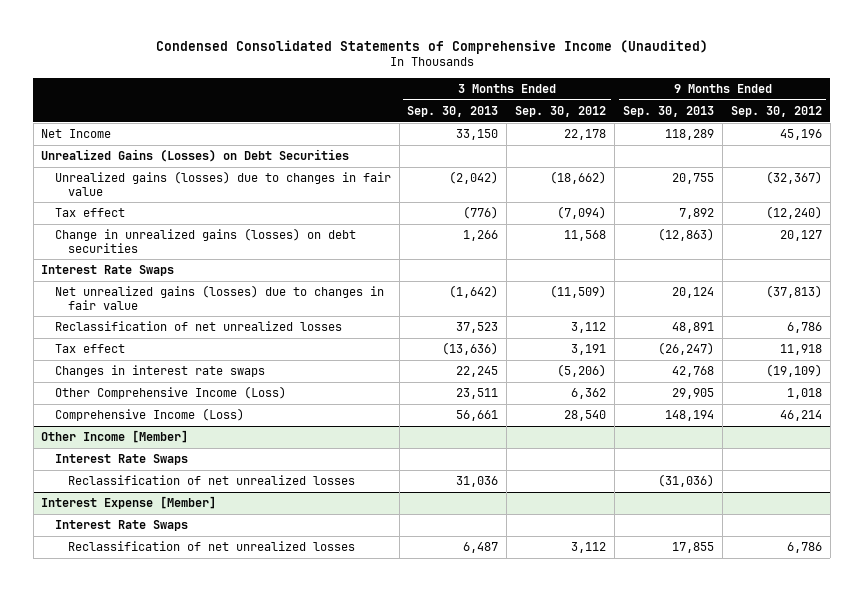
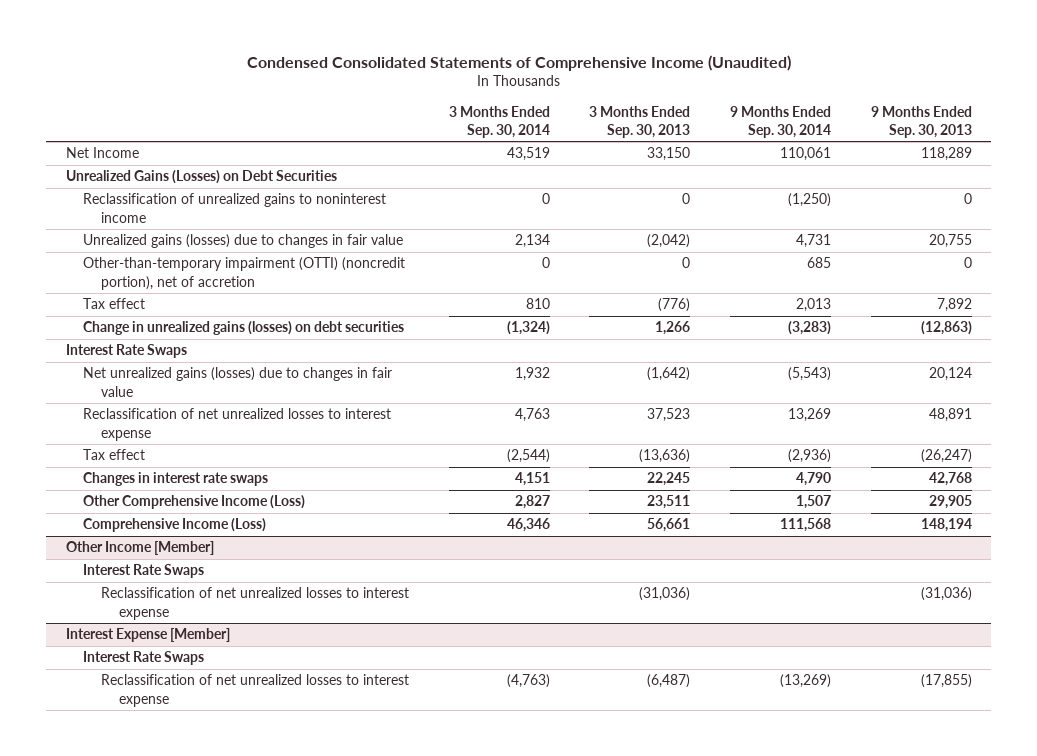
- | 3 Months Ended Sep. 30, 2013 | 3 Months Ended Sep. 30, 2012 | 9 Months Ended Sep. 30, 2013 | 9 Months Ended Sep. 30, 2012
+ | 3 Months Ended Sep. 30, 2014 | 3 Months Ended Sep. 30, 2013 | 9 Months Ended Sep. 30, 2014 | 9 Months Ended Sep. 30, 2013
+ Reclassification of unrealized gains to noninterest income | 0 | 0 | (1,250) | 0
+ Other-than-temporary impairment (OTTI) (noncredit portion), net of accretion | 0 | 0 | 685 | 0
- Reclassification of net unrealized losses | 37,523 | 3,112 | 48,891 | 6,786
+ Reclassification of net unrealized losses to interest expense | 4,763 | 37,523 | 13,269 | 48,891
@ Other Income [Member]
- Reclassification of net unrealized losses | 31,036 | | (31,036) |
+ Reclassification of net unrealized losses to interest expense | | (31,036) | | (31,036)
@ Interest Expense [Member]
- Reclassification of net unrealized losses | 6,487 | 3,112 | 17,855 | 6,786
+ Reclassification of net unrealized losses to interest expense | (4,763) | (6,487) | (13,269) | (17,855)

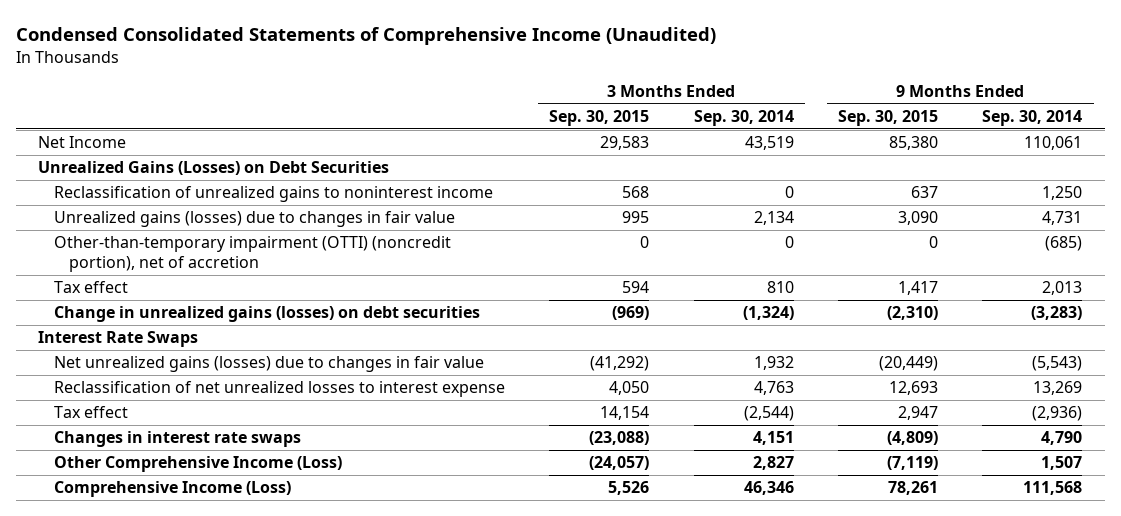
- | 3 Months Ended Sep. 30, 2014 | 3 Months Ended Sep. 30, 2013 | 9 Months Ended Sep. 30, 2014 | 9 Months Ended Sep. 30, 2013
+ | 3 Months Ended Sep. 30, 2015 | 3 Months Ended Sep. 30, 2014 | 9 Months Ended Sep. 30, 2015 | 9 Months Ended Sep. 30, 2014
- Reclassification of unrealized gains to noninterest income | 0 | 0 | (1,250) | 0
+ Reclassification of unrealized gains to noninterest income | 568 | 0 | 637 | 1,250
- Other-than-temporary impairment (OTTI) (noncredit portion), net of accretion | 0 | 0 | 685 | 0
+ Other-than-temporary impairment (OTTI) (noncredit portion), net of accretion | 0 | 0 | 0 | (685)
- Other Income [Member]
- Interest Rate Swaps
- Reclassification of net unrealized losses to interest expense | | (31,036) | | (31,036)
- Interest Expense [Member]
- Interest Rate Swaps
- Reclassification of net unrealized losses to interest expense | (4,763) | (6,487) | (13,269) | (17,855)

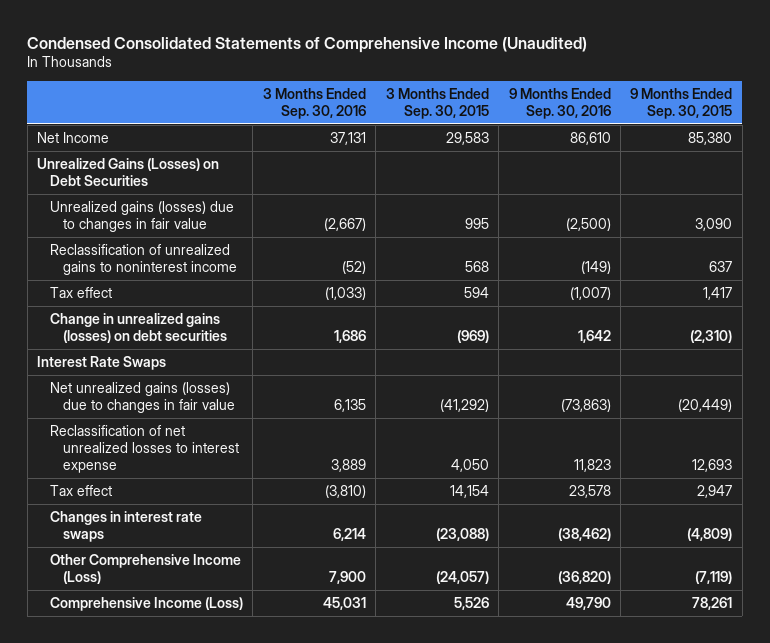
- | 3 Months Ended Sep. 30, 2015 | 3 Months Ended Sep. 30, 2014 | 9 Months Ended Sep. 30, 2015 | 9 Months Ended Sep. 30, 2014
+ | 3 Months Ended Sep. 30, 2016 | 3 Months Ended Sep. 30, 2015 | 9 Months Ended Sep. 30, 2016 | 9 Months Ended Sep. 30, 2015
- Other-than-temporary impairment (OTTI) (noncredit portion), net of accretion | 0 | 0 | 0 | (685)
moved down: Reclassification of unrealized gains to noninterest income | (52) | 568 | (149) | 637

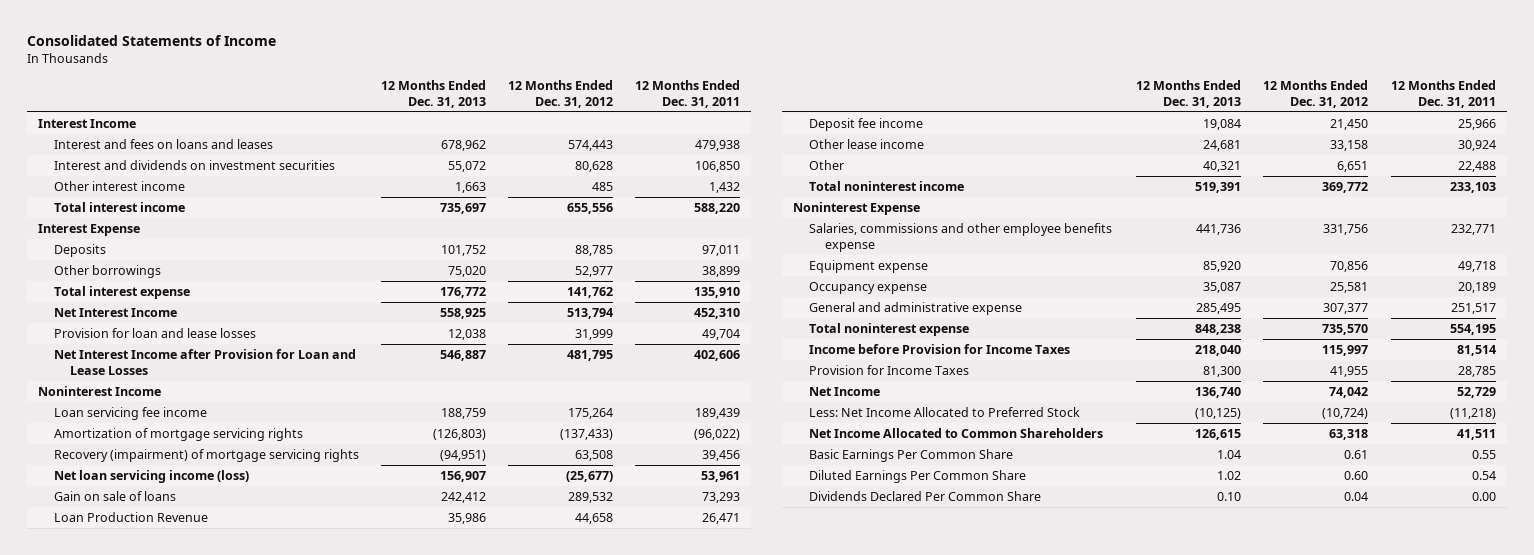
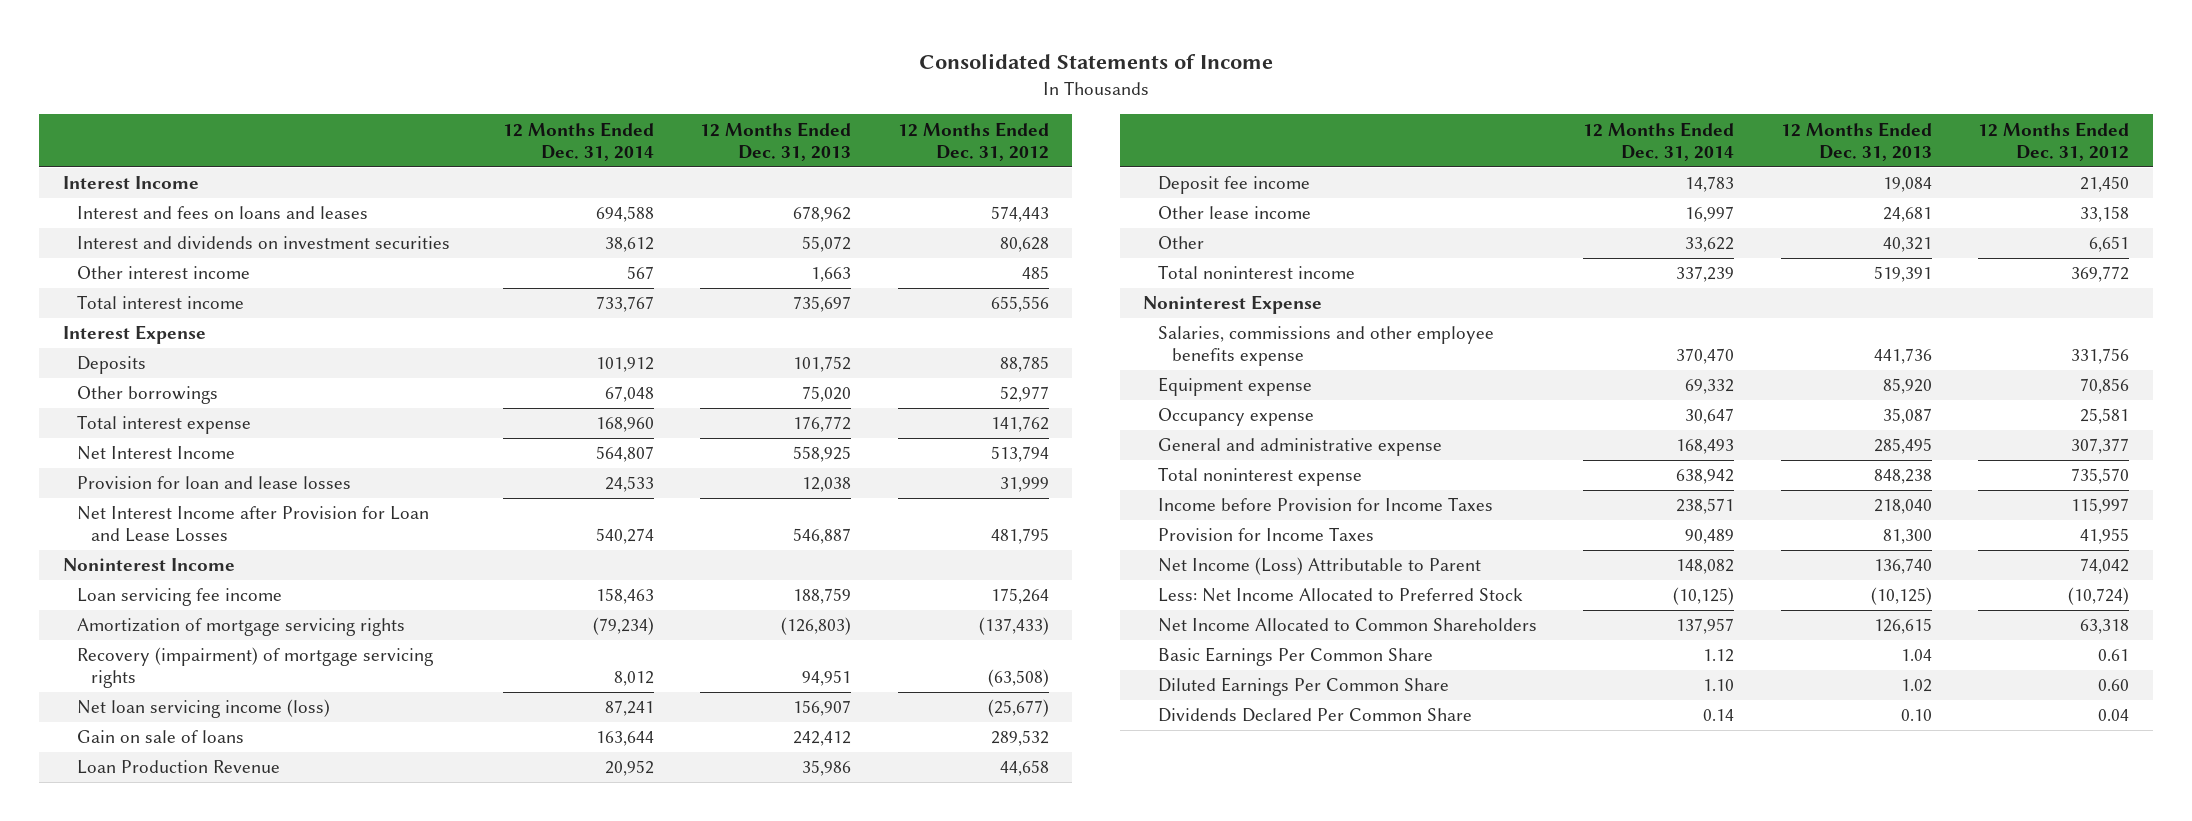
- | 12 Months Ended Dec. 31, 2013 | 12 Months Ended Dec. 31, 2012 | 12 Months Ended Dec. 31, 2011
+ | 12 Months Ended Dec. 31, 2014 | 12 Months Ended Dec. 31, 2013 | 12 Months Ended Dec. 31, 2012
- Recovery (impairment) of mortgage servicing rights | (94,951) | 63,508 | 39,456
+ Recovery (impairment) of mortgage servicing rights | 8,012 | 94,951 | (63,508)
- Net Income | 136,740 | 74,042 | 52,729
+ Net Income (Loss) Attributable to Parent | 148,082 | 136,740 | 74,042

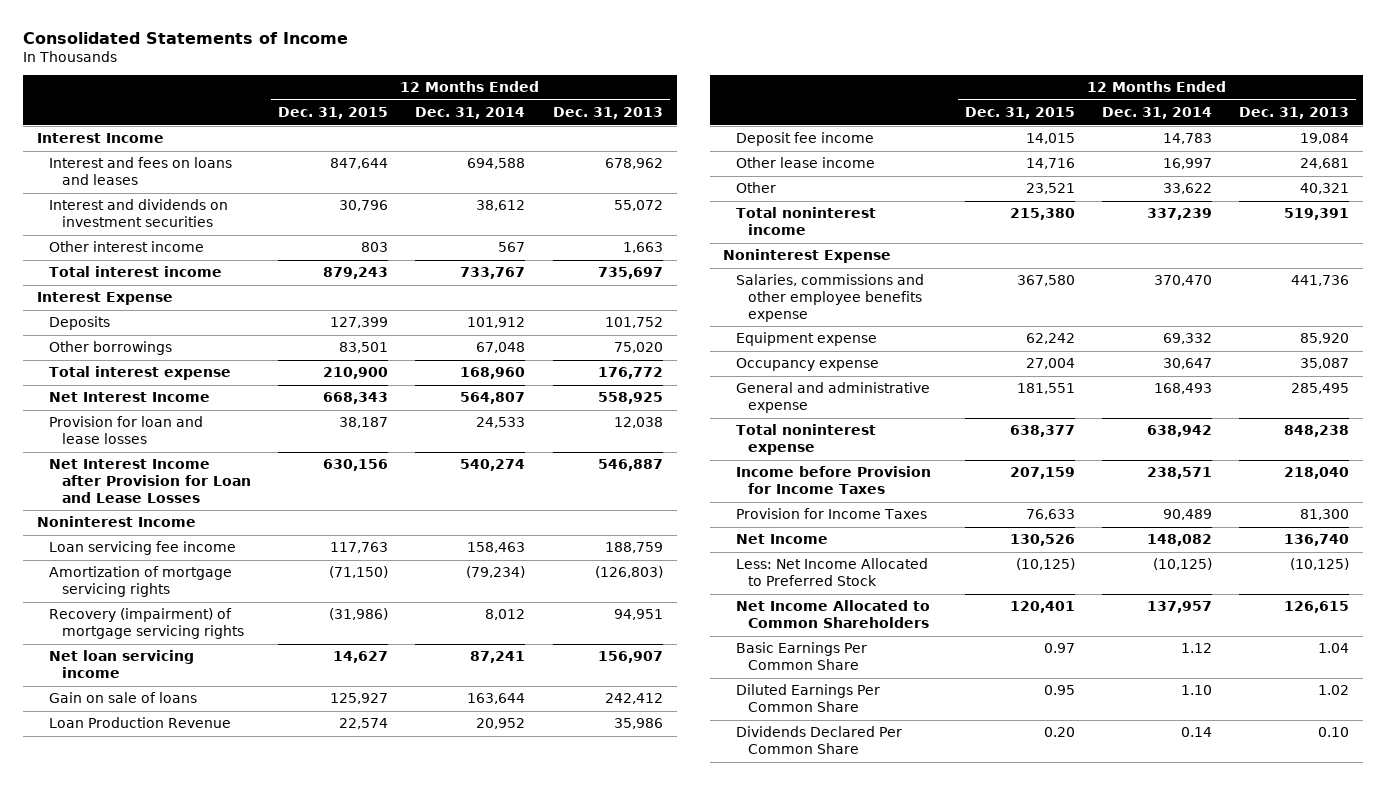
- | 12 Months Ended Dec. 31, 2014 | 12 Months Ended Dec. 31, 2013 | 12 Months Ended Dec. 31, 2012
+ | 12 Months Ended Dec. 31, 2015 | 12 Months Ended Dec. 31, 2014 | 12 Months Ended Dec. 31, 2013
- Net loan servicing income (loss) | 87,241 | 156,907 | (25,677)
+ Net loan servicing income | 14,627 | 87,241 | 156,907
- Net Income (Loss) Attributable to Parent | 148,082 | 136,740 | 74,042
+ Net Income | 130,526 | 148,082 | 136,740

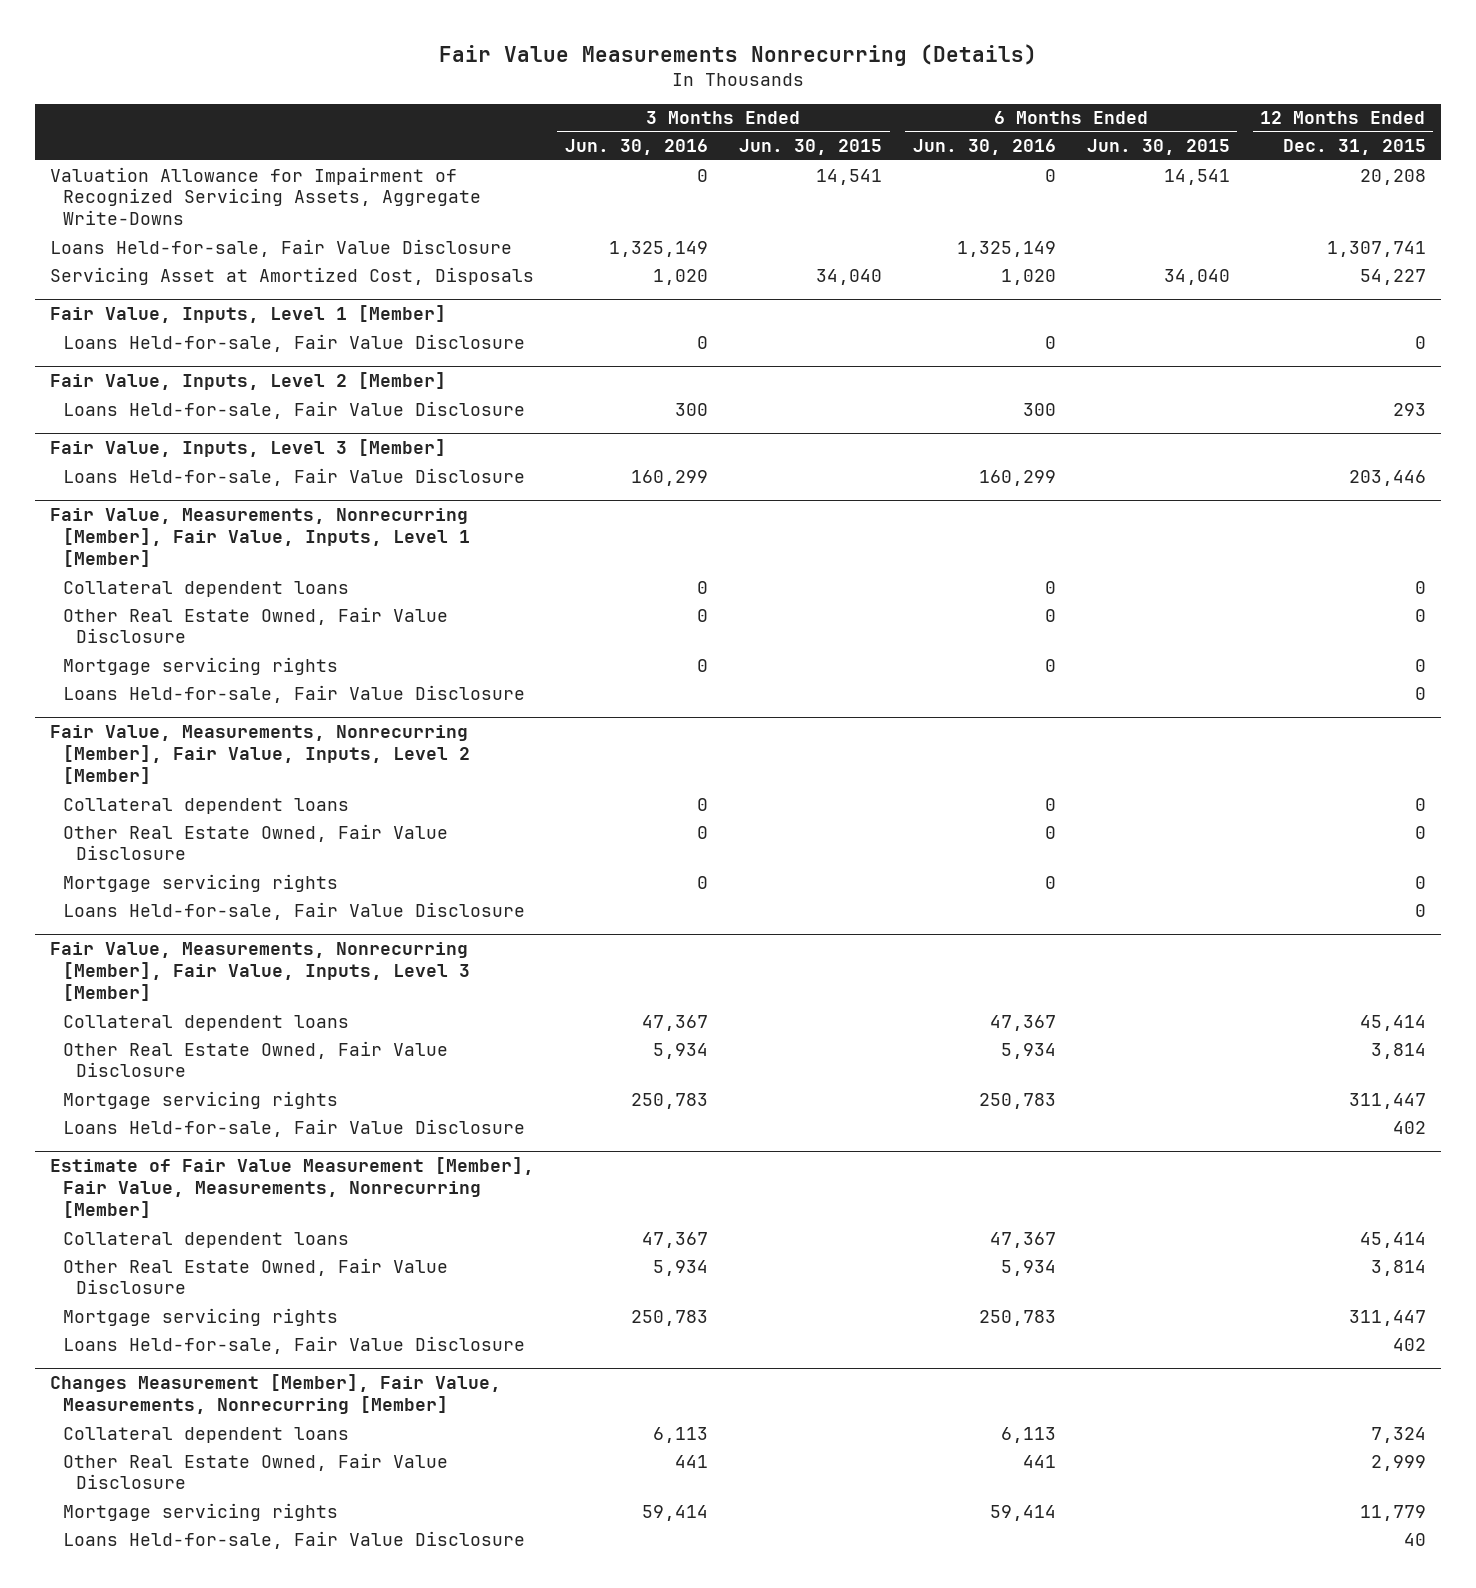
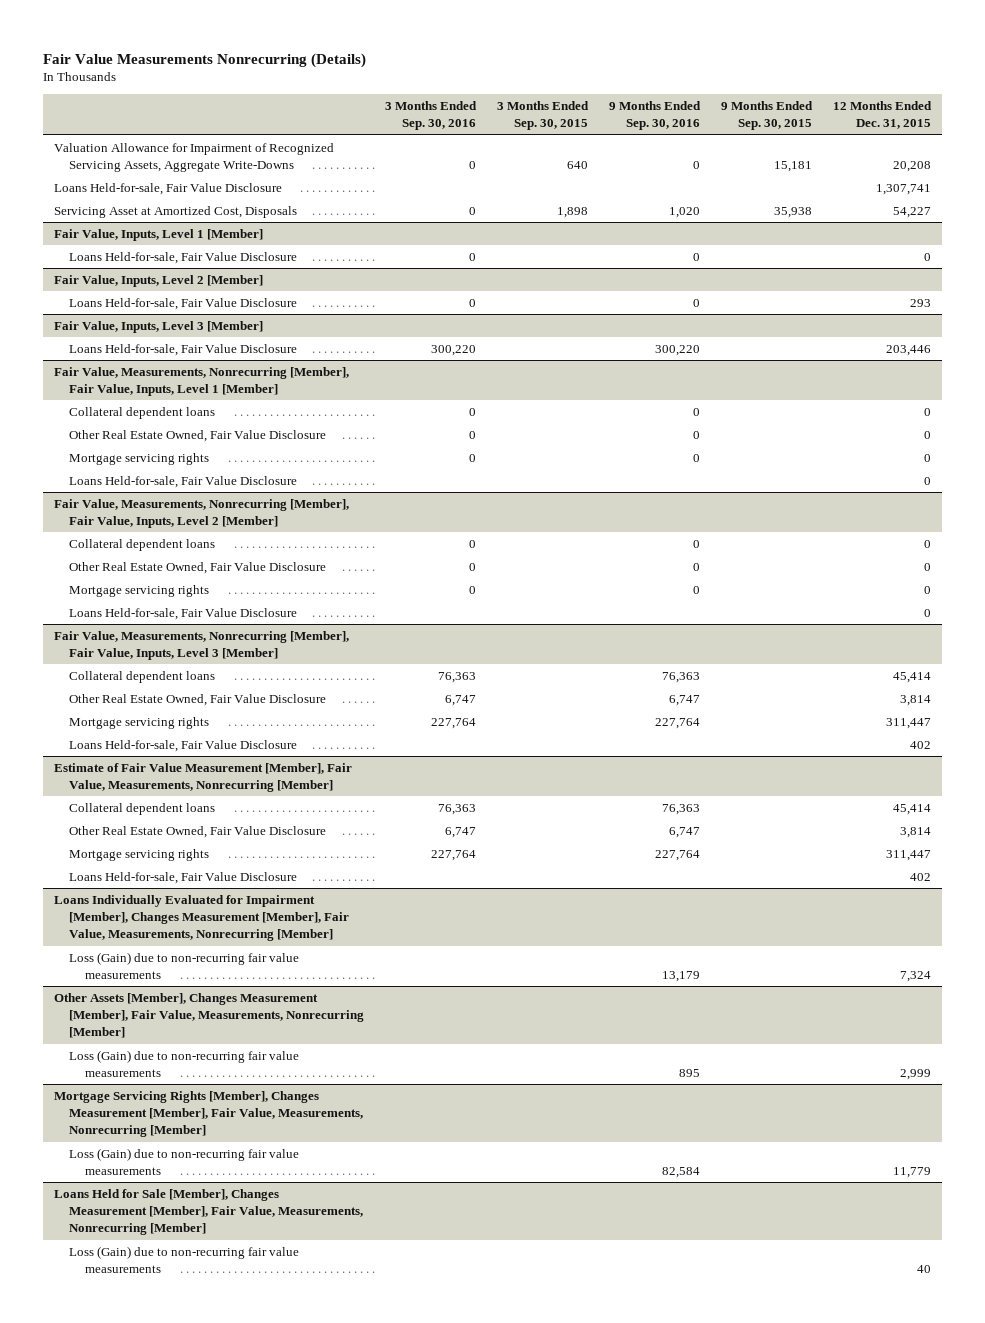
- | 3 Months Ended Jun. 30, 2016 | 3 Months Ended Jun. 30, 2015 | 6 Months Ended Jun. 30, 2016 | 6 Months Ended Jun. 30, 2015 | 12 Months Ended Dec. 31, 2015
+ | 3 Months Ended Sep. 30, 2016 | 3 Months Ended Sep. 30, 2015 | 9 Months Ended Sep. 30, 2016 | 9 Months Ended Sep. 30, 2015 | 12 Months Ended Dec. 31, 2015
- Changes Measurement [Member], Fair Value, Measurements, Nonrecurring [Member]
- Collateral dependent loans | 6,113 | | 6,113 | | 7,324
- Other Real Estate Owned, Fair Value Disclosure | 441 | | 441 | | 2,999
- Mortgage servicing rights | 59,414 | | 59,414 | | 11,779
- Loans Held-for-sale, Fair Value Disclosure | | | | | 40
+ Loans Individually Evaluated for Impairment [Member], Changes Measurement [Member], Fair Value, Measurements, Nonrecurring [Member]
+ Loss (Gain) due to non-recurring fair value measurements | | | 13,179 | | 7,324
+ Other Assets [Member], Changes Measurement [Member], Fair Value, Measurements, Nonrecurring [Member]
+ Loss (Gain) due to non-recurring fair value measurements | | | 895 | | 2,999
+ Mortgage Servicing Rights [Member], Changes Measurement [Member], Fair Value, Measurements, Nonrecurring [Member]
+ Loss (Gain) due to non-recurring fair value measurements | | | 82,584 | | 11,779
+ Loans Held for Sale [Member], Changes Measurement [Member], Fair Value, Measurements, Nonrecurring [Member]
+ Loss (Gain) due to non-recurring fair value measurements | | | | | 40

